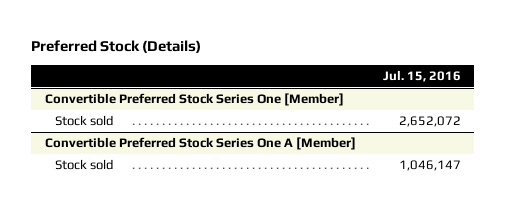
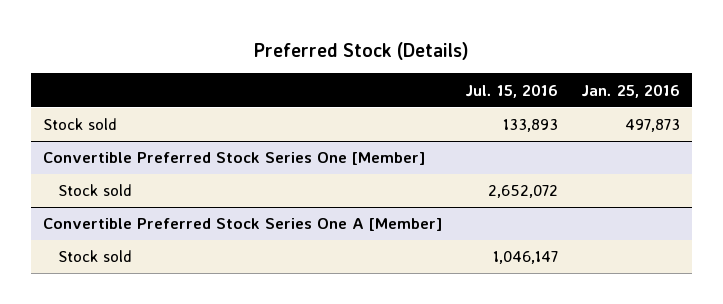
- | Jul. 15, 2016
+ | Jul. 15, 2016 | Jan. 25, 2016
+ Stock sold | 133,893 | 497,873

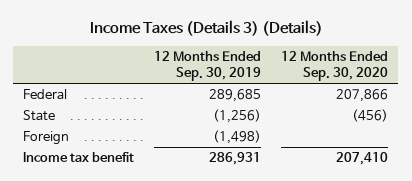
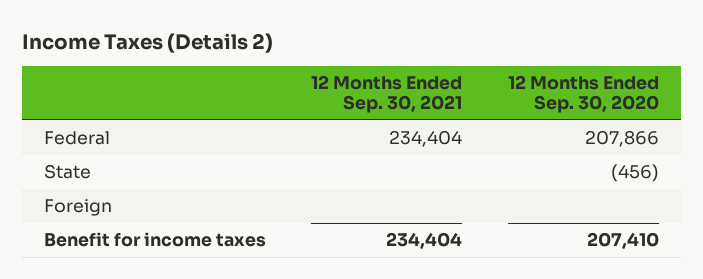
- Income Taxes (Details 3) (Details)
+ Income Taxes (Details 2)
- | 12 Months Ended Sep. 30, 2019 | 12 Months Ended Sep. 30, 2020
+ | 12 Months Ended Sep. 30, 2021 | 12 Months Ended Sep. 30, 2020
- Income tax benefit | 286,931 | 207,410
+ Benefit for income taxes | 234,404 | 207,410

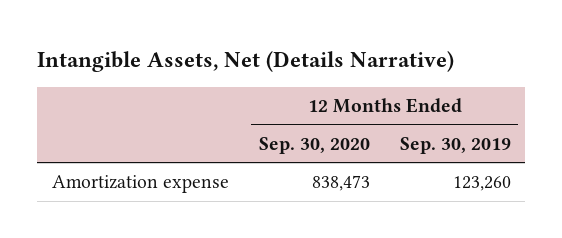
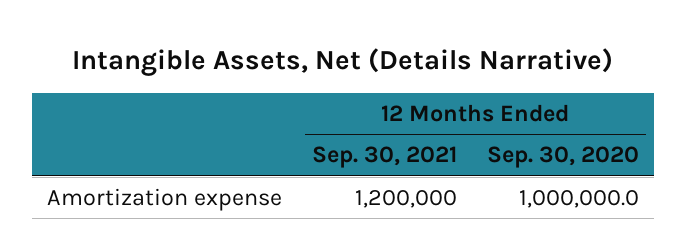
- | 12 Months Ended Sep. 30, 2020 | 12 Months Ended Sep. 30, 2019
+ | 12 Months Ended Sep. 30, 2021 | 12 Months Ended Sep. 30, 2020
- Amortization expense | 838,473 | 123,260
+ Amortization expense | 1,200,000 | 1,000,000.0

